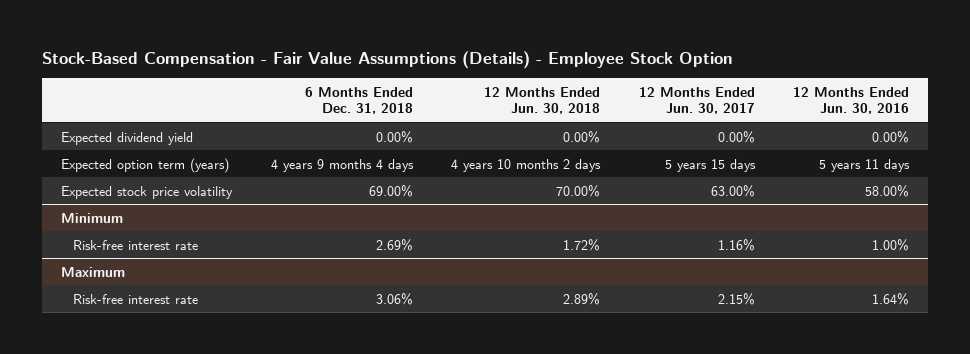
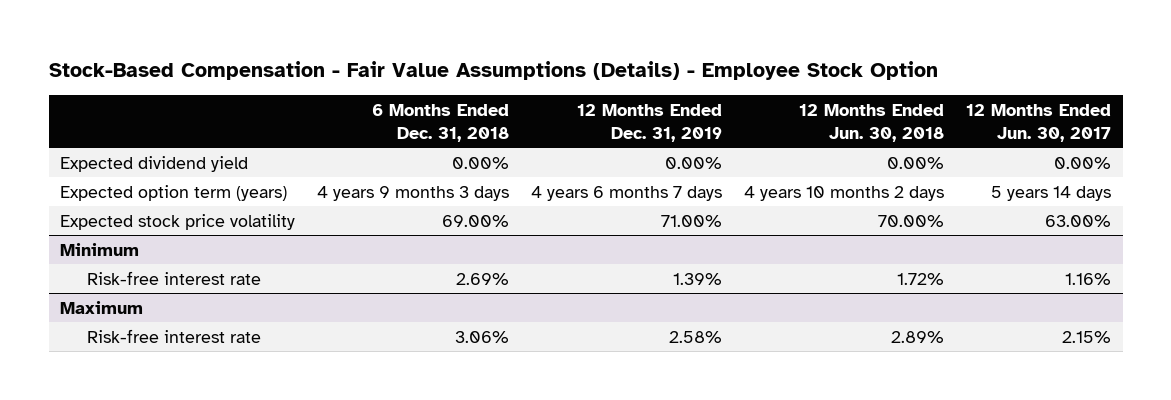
- | 6 Months Ended Dec. 31, 2018 | 12 Months Ended Jun. 30, 2018 | 12 Months Ended Jun. 30, 2017 | 12 Months Ended Jun. 30, 2016
+ | 6 Months Ended Dec. 31, 2018 | 12 Months Ended Dec. 31, 2019 | 12 Months Ended Jun. 30, 2018 | 12 Months Ended Jun. 30, 2017
- Expected option term (years) | 4 years 9 months 4 days | 4 years 10 months 2 days | 5 years 15 days | 5 years 11 days
+ Expected option term (years) | 4 years 9 months 3 days | 4 years 6 months 7 days | 4 years 10 months 2 days | 5 years 14 days

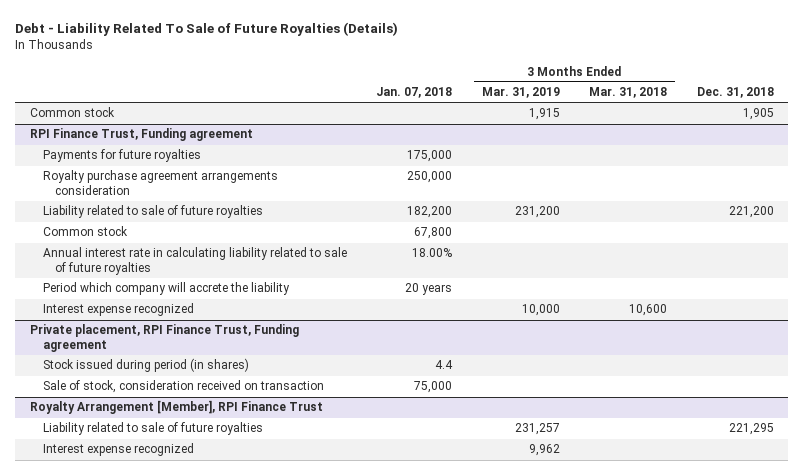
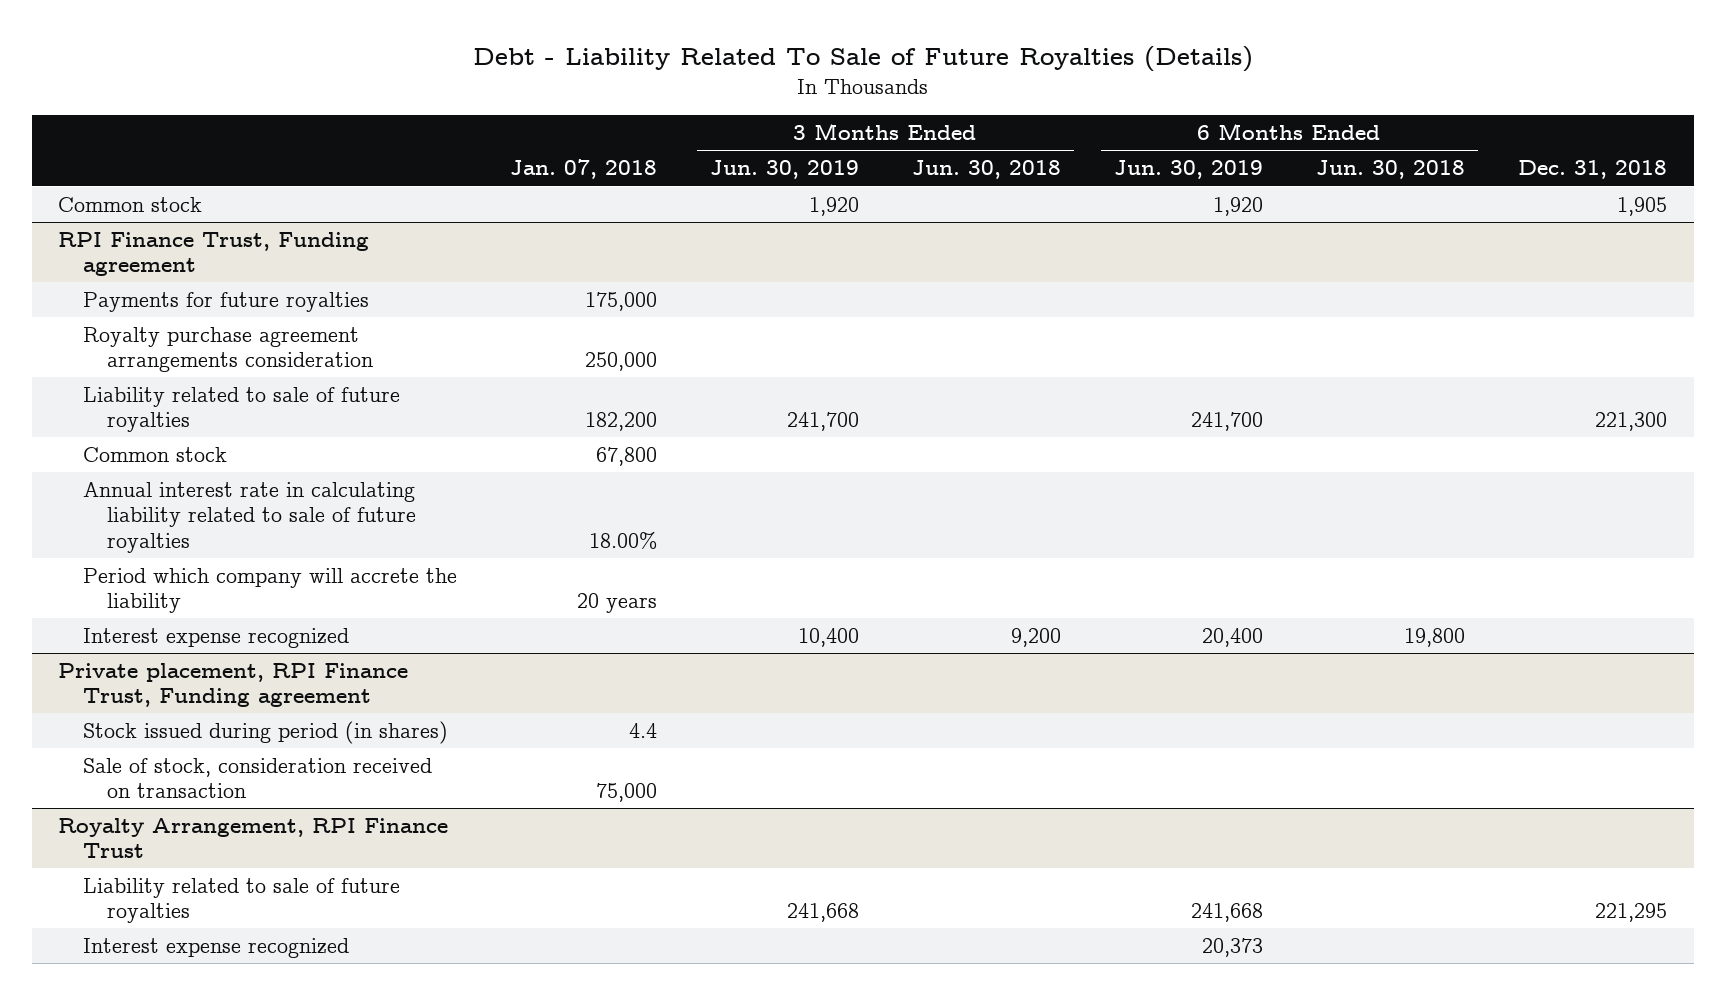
- | Jan. 07, 2018 | 3 Months Ended Mar. 31, 2019 | 3 Months Ended Mar. 31, 2018 | Dec. 31, 2018
+ | Jan. 07, 2018 | 3 Months Ended Jun. 30, 2019 | 3 Months Ended Jun. 30, 2018 | 6 Months Ended Jun. 30, 2019 | 6 Months Ended Jun. 30, 2018 | Dec. 31, 2018
@ RPI Finance Trust, Funding agreement
- Liability related to sale of future royalties | 182,200 | 231,200 | | 221,200
+ Liability related to sale of future royalties | 182,200 | 241,700 | | 241,700 | | 221,300
- Royalty Arrangement [Member], RPI Finance Trust
+ Royalty Arrangement, RPI Finance Trust

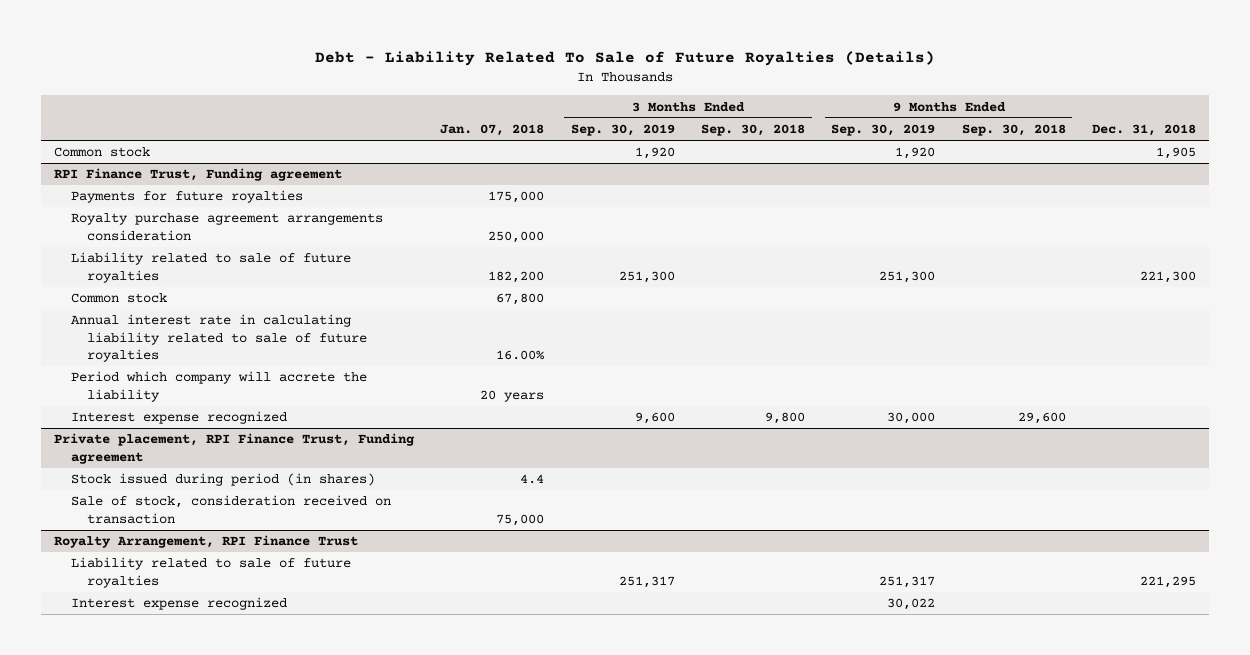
- | Jan. 07, 2018 | 3 Months Ended Jun. 30, 2019 | 3 Months Ended Jun. 30, 2018 | 6 Months Ended Jun. 30, 2019 | 6 Months Ended Jun. 30, 2018 | Dec. 31, 2018
+ | Jan. 07, 2018 | 3 Months Ended Sep. 30, 2019 | 3 Months Ended Sep. 30, 2018 | 9 Months Ended Sep. 30, 2019 | 9 Months Ended Sep. 30, 2018 | Dec. 31, 2018
@ RPI Finance Trust, Funding agreement
- Annual interest rate in calculating liability related to sale of future royalties | 18.00% | | | | |
+ Annual interest rate in calculating liability related to sale of future royalties | 16.00% | | | | |

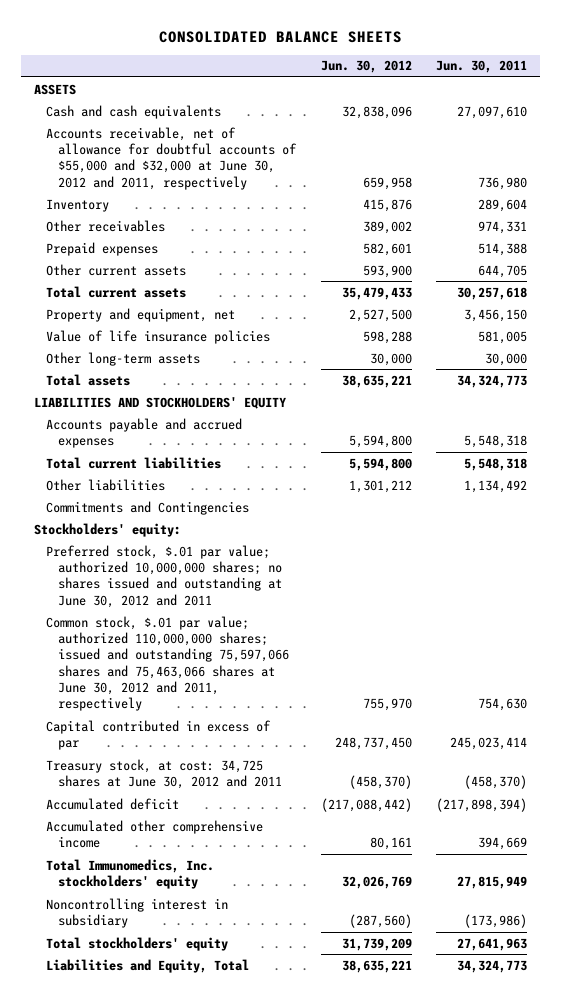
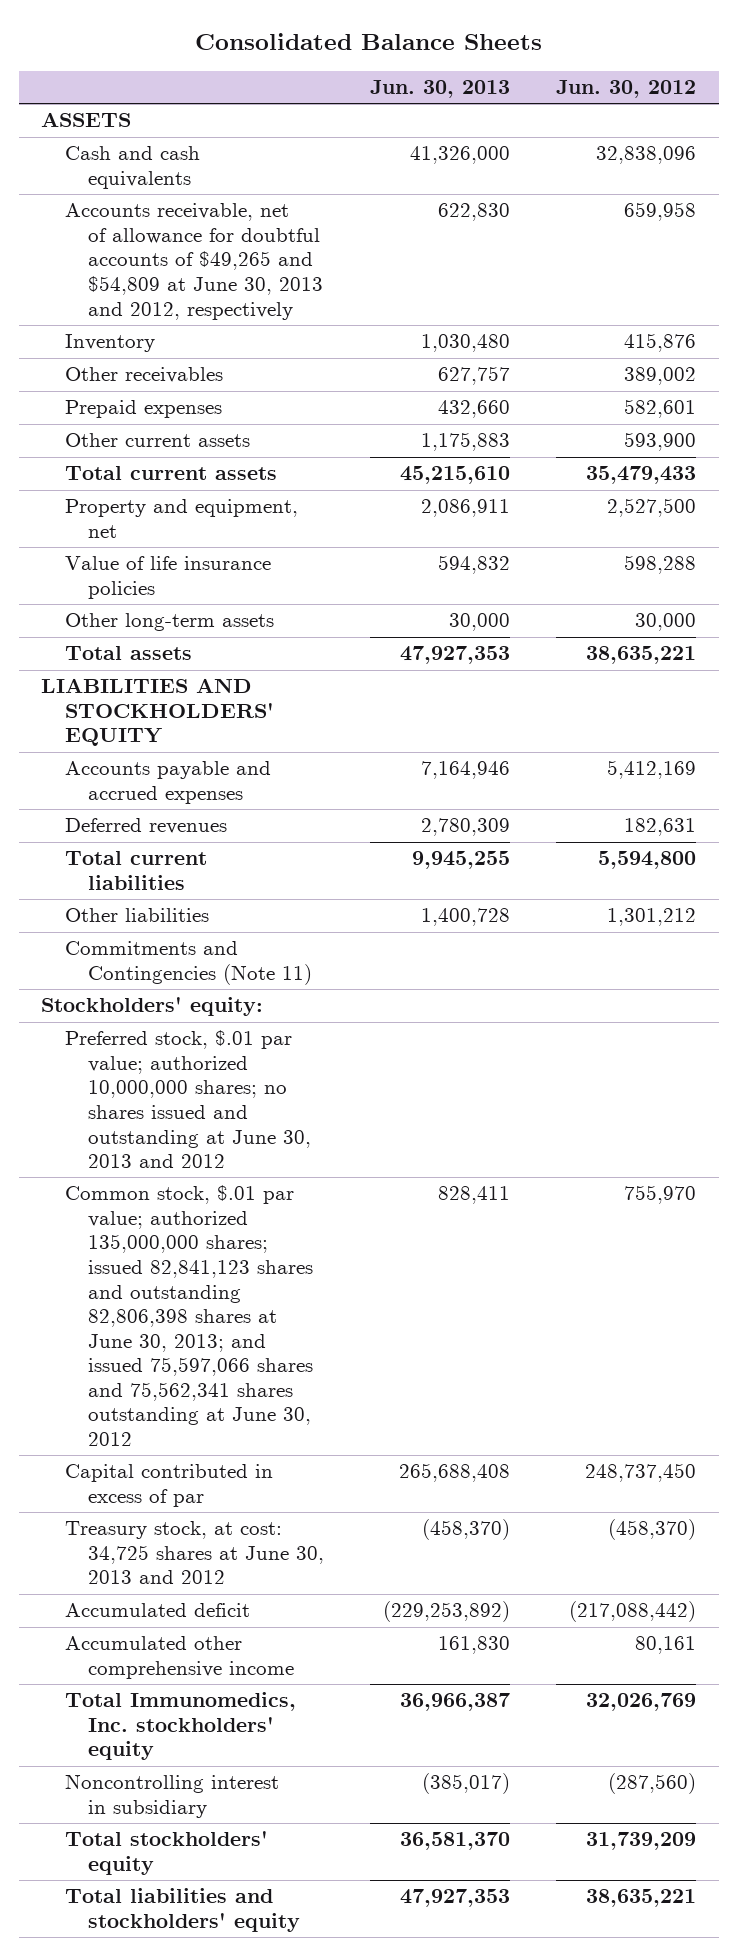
- CONSOLIDATED BALANCE SHEETS
+ Consolidated Balance Sheets
- | Jun. 30, 2012 | Jun. 30, 2011
+ | Jun. 30, 2013 | Jun. 30, 2012
- Accounts receivable, net of allowance for doubtful accounts of $55,000 and $32,000 at June 30, 2012 and 2011, respectively | 659,958 | 736,980
+ Accounts receivable, net of allowance for doubtful accounts of $49,265 and $54,809 at June 30, 2013 and 2012, respectively | 622,830 | 659,958
- Accounts payable and accrued expenses | 5,594,800 | 5,548,318
+ Accounts payable and accrued expenses | 7,164,946 | 5,412,169
+ Deferred revenues | 2,780,309 | 182,631
- Commitments and Contingencies
+ Commitments and Contingencies (Note 11)
- Preferred stock, $.01 par value; authorized 10,000,000 shares; no shares issued and outstanding at June 30, 2012 and 2011
- Common stock, $.01 par value; authorized 110,000,000 shares; issued and outstanding 75,597,066 shares and 75,463,066 shares at June 30, 2012 and 2011, respectively | 755,970 | 754,630
+ Preferred stock, $.01 par value; authorized 10,000,000 shares; no shares issued and outstanding at June 30, 2013 and 2012
+ Common stock, $.01 par value; authorized 135,000,000 shares; issued 82,841,123 shares and outstanding 82,806,398 shares at June 30, 2013; and issued 75,597,066 shares and 75,562,341 shares outstanding at June 30, 2012 | 828,411 | 755,970
- Treasury stock, at cost: 34,725 shares at June 30, 2012 and 2011 | (458,370) | (458,370)
+ Treasury stock, at cost: 34,725 shares at June 30, 2013 and 2012 | (458,370) | (458,370)
- Liabilities and Equity, Total | 38,635,221 | 34,324,773
+ Total liabilities and stockholders' equity | 47,927,353 | 38,635,221

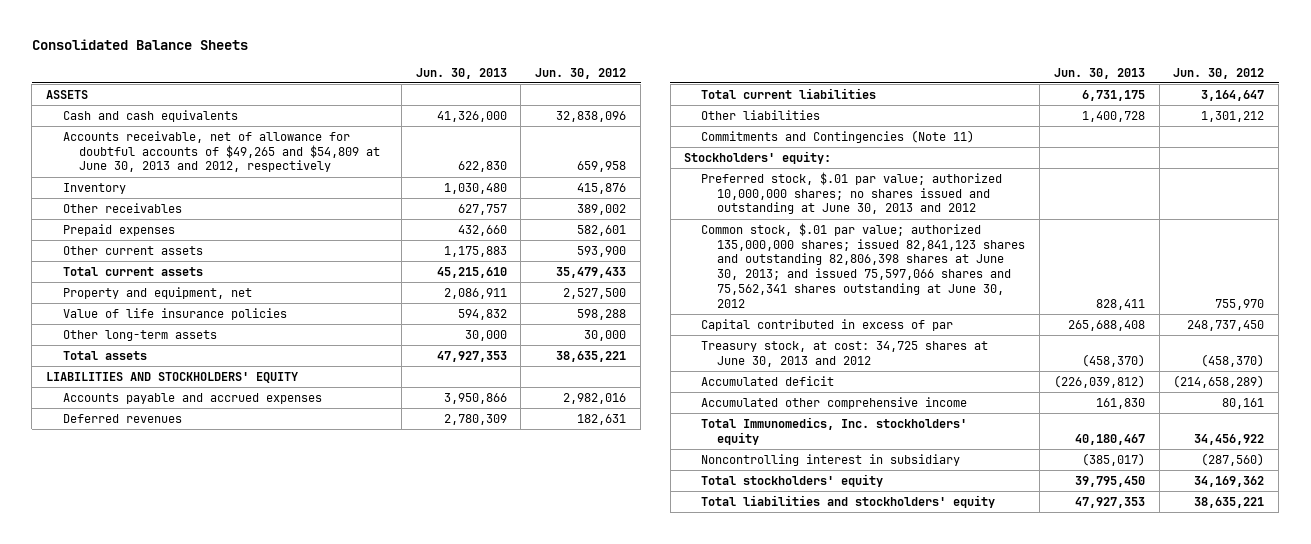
- Accounts payable and accrued expenses | 7,164,946 | 5,412,169
+ Accounts payable and accrued expenses | 3,950,866 | 2,982,016
- Total current liabilities | 9,945,255 | 5,594,800
+ Total current liabilities | 6,731,175 | 3,164,647
- Accumulated deficit | (229,253,892) | (217,088,442)
+ Accumulated deficit | (226,039,812) | (214,658,289)
- Total Immunomedics, Inc. stockholders' equity | 36,966,387 | 32,026,769
+ Total Immunomedics, Inc. stockholders' equity | 40,180,467 | 34,456,922
- Total stockholders' equity | 36,581,370 | 31,739,209
+ Total stockholders' equity | 39,795,450 | 34,169,362

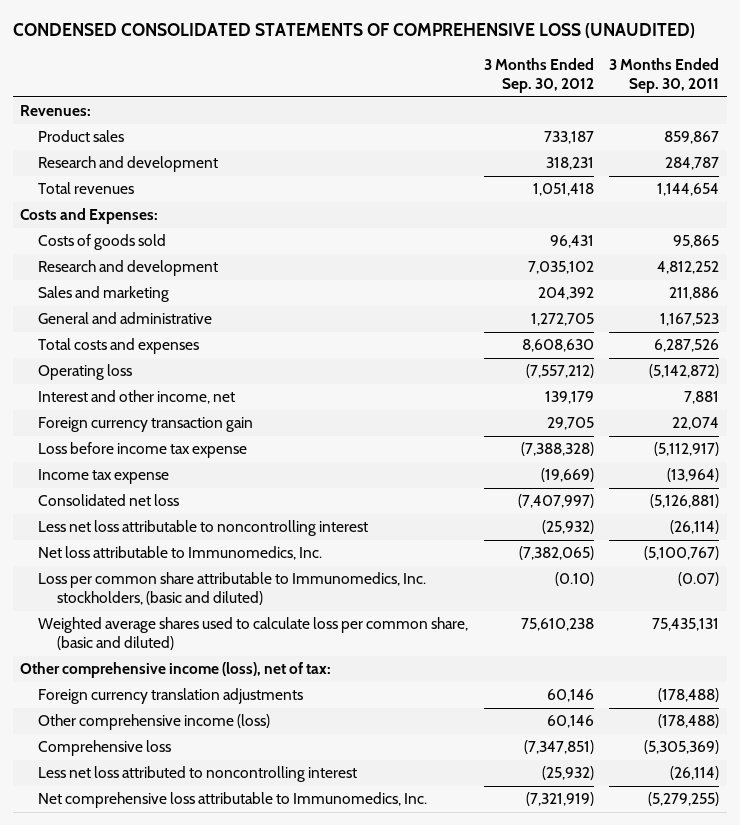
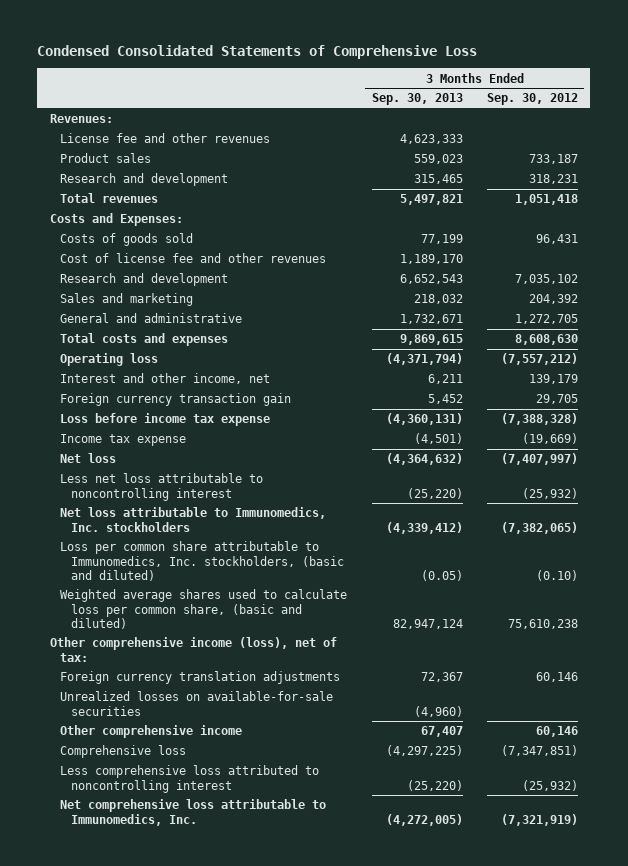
- CONDENSED CONSOLIDATED STATEMENTS OF COMPREHENSIVE LOSS (UNAUDITED)
+ Condensed Consolidated Statements of Comprehensive Loss
- | 3 Months Ended Sep. 30, 2012 | 3 Months Ended Sep. 30, 2011
+ | 3 Months Ended Sep. 30, 2013 | 3 Months Ended Sep. 30, 2012
+ License fee and other revenues | 4,623,333 |
+ Cost of license fee and other revenues | 1,189,170 |
- Consolidated net loss | (7,407,997) | (5,126,881)
+ Net loss | (4,364,632) | (7,407,997)
- Net loss attributable to Immunomedics, Inc. | (7,382,065) | (5,100,767)
+ Net loss attributable to Immunomedics, Inc. stockholders | (4,339,412) | (7,382,065)
- Other comprehensive income (loss) | 60,146 | (178,488)
+ Unrealized losses on available-for-sale securities | (4,960) |
+ Other comprehensive income | 67,407 | 60,146
- Less net loss attributed to noncontrolling interest | (25,932) | (26,114)
+ Less comprehensive loss attributed to noncontrolling interest | (25,220) | (25,932)

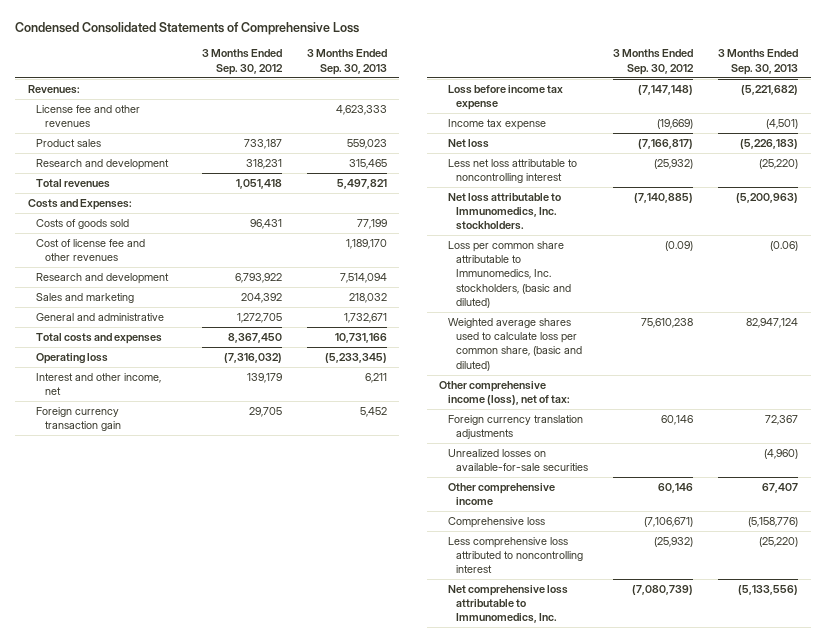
- | 3 Months Ended Sep. 30, 2013 | 3 Months Ended Sep. 30, 2012
+ | 3 Months Ended Sep. 30, 2012 | 3 Months Ended Sep. 30, 2013
- Research and development | 6,652,543 | 7,035,102
+ Research and development | 6,793,922 | 7,514,094
- Total costs and expenses | 9,869,615 | 8,608,630
- Operating loss | (4,371,794) | (7,557,212)
+ Total costs and expenses | 8,367,450 | 10,731,166
+ Operating loss | (7,316,032) | (5,233,345)
- Loss before income tax expense | (4,360,131) | (7,388,328)
+ Loss before income tax expense | (7,147,148) | (5,221,682)
- Net loss | (4,364,632) | (7,407,997)
+ Net loss | (7,166,817) | (5,226,183)
- Net loss attributable to Immunomedics, Inc. stockholders | (4,339,412) | (7,382,065)
- Loss per common share attributable to Immunomedics, Inc. stockholders, (basic and diluted) | (0.05) | (0.10)
+ Net loss attributable to Immunomedics, Inc. stockholders. | (7,140,885) | (5,200,963)
+ Loss per common share attributable to Immunomedics, Inc. stockholders, (basic and diluted) | (0.09) | (0.06)
- Comprehensive loss | (4,297,225) | (7,347,851)
+ Comprehensive loss | (7,106,671) | (5,158,776)
- Net comprehensive loss attributable to Immunomedics, Inc. | (4,272,005) | (7,321,919)
+ Net comprehensive loss attributable to Immunomedics, Inc. | (7,080,739) | (5,133,556)

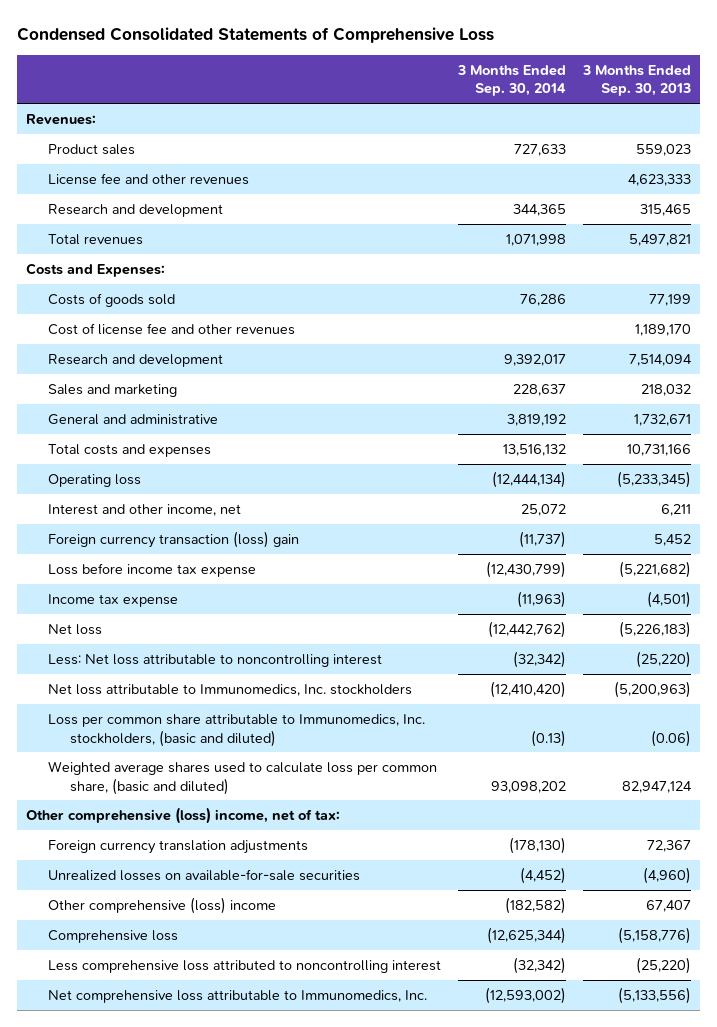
- | 3 Months Ended Sep. 30, 2012 | 3 Months Ended Sep. 30, 2013
+ | 3 Months Ended Sep. 30, 2014 | 3 Months Ended Sep. 30, 2013
moved down: License fee and other revenues | | 4,623,333
- Foreign currency transaction gain | 29,705 | 5,452
+ Foreign currency transaction (loss) gain | (11,737) | 5,452
- Less net loss attributable to noncontrolling interest | (25,932) | (25,220)
- Net loss attributable to Immunomedics, Inc. stockholders. | (7,140,885) | (5,200,963)
+ Less: Net loss attributable to noncontrolling interest | (32,342) | (25,220)
+ Net loss attributable to Immunomedics, Inc. stockholders | (12,410,420) | (5,200,963)
- Other comprehensive income (loss), net of tax:
+ Other comprehensive (loss) income, net of tax:
- Other comprehensive income | 60,146 | 67,407
+ Other comprehensive (loss) income | (182,582) | 67,407

